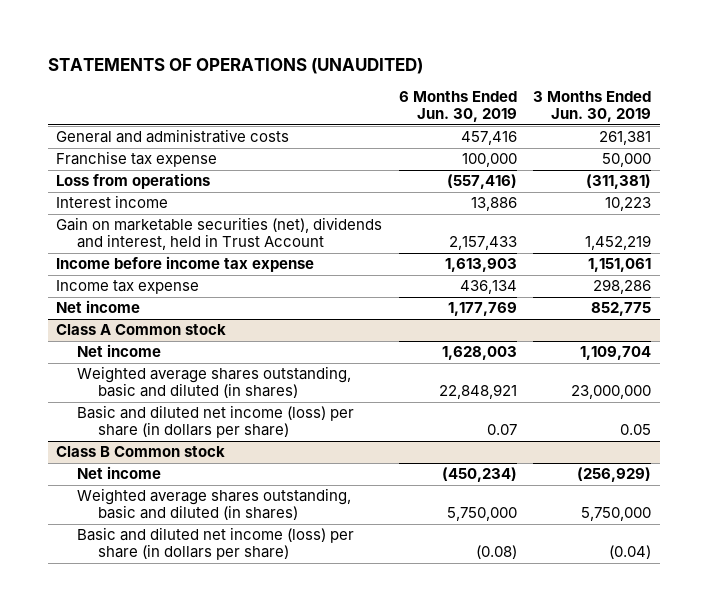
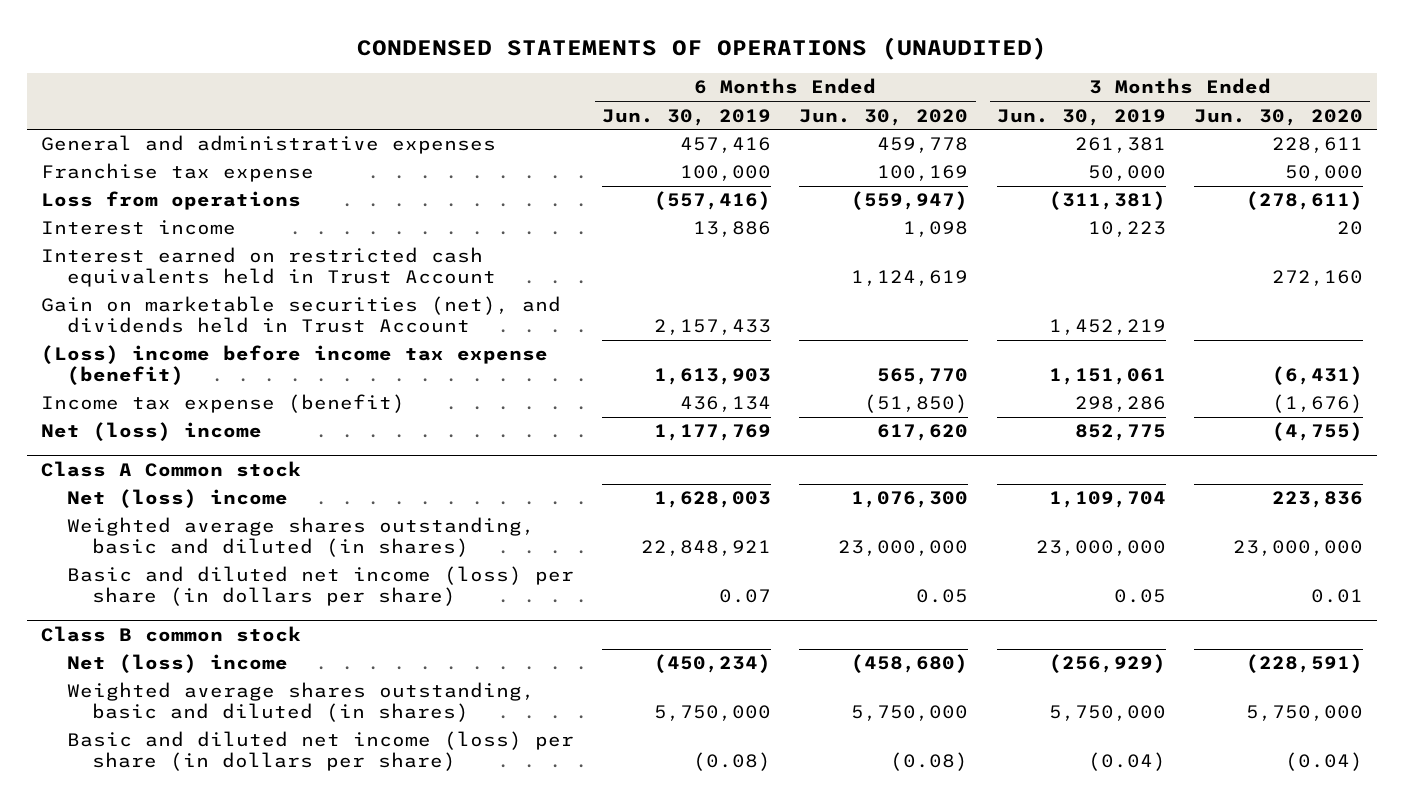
- STATEMENTS OF OPERATIONS (UNAUDITED)
+ CONDENSED STATEMENTS OF OPERATIONS (UNAUDITED)
- | 6 Months Ended Jun. 30, 2019 | 3 Months Ended Jun. 30, 2019
+ | 6 Months Ended Jun. 30, 2019 | 6 Months Ended Jun. 30, 2020 | 3 Months Ended Jun. 30, 2019 | 3 Months Ended Jun. 30, 2020
- General and administrative costs | 457,416 | 261,381
+ General and administrative expenses | 457,416 | 459,778 | 261,381 | 228,611
- Gain on marketable securities (net), dividends and interest, held in Trust Account | 2,157,433 | 1,452,219
- Income before income tax expense | 1,613,903 | 1,151,061
- Income tax expense | 436,134 | 298,286
- Net income | 1,177,769 | 852,775
+ Interest earned on restricted cash equivalents held in Trust Account | | 1,124,619 | | 272,160
+ Gain on marketable securities (net), and dividends held in Trust Account | 2,157,433 | | 1,452,219 |
+ (Loss) income before income tax expense (benefit) | 1,613,903 | 565,770 | 1,151,061 | (6,431)
+ Income tax expense (benefit) | 436,134 | (51,850) | 298,286 | (1,676)
+ Net (loss) income | 1,177,769 | 617,620 | 852,775 | (4,755)
@ Class A Common stock
- Net income | 1,628,003 | 1,109,704
+ Net (loss) income | 1,628,003 | 1,076,300 | 1,109,704 | 223,836
- Class B Common stock
- Net income | (450,234) | (256,929)
+ Class B common stock
+ Net (loss) income | (450,234) | (458,680) | (256,929) | (228,591)

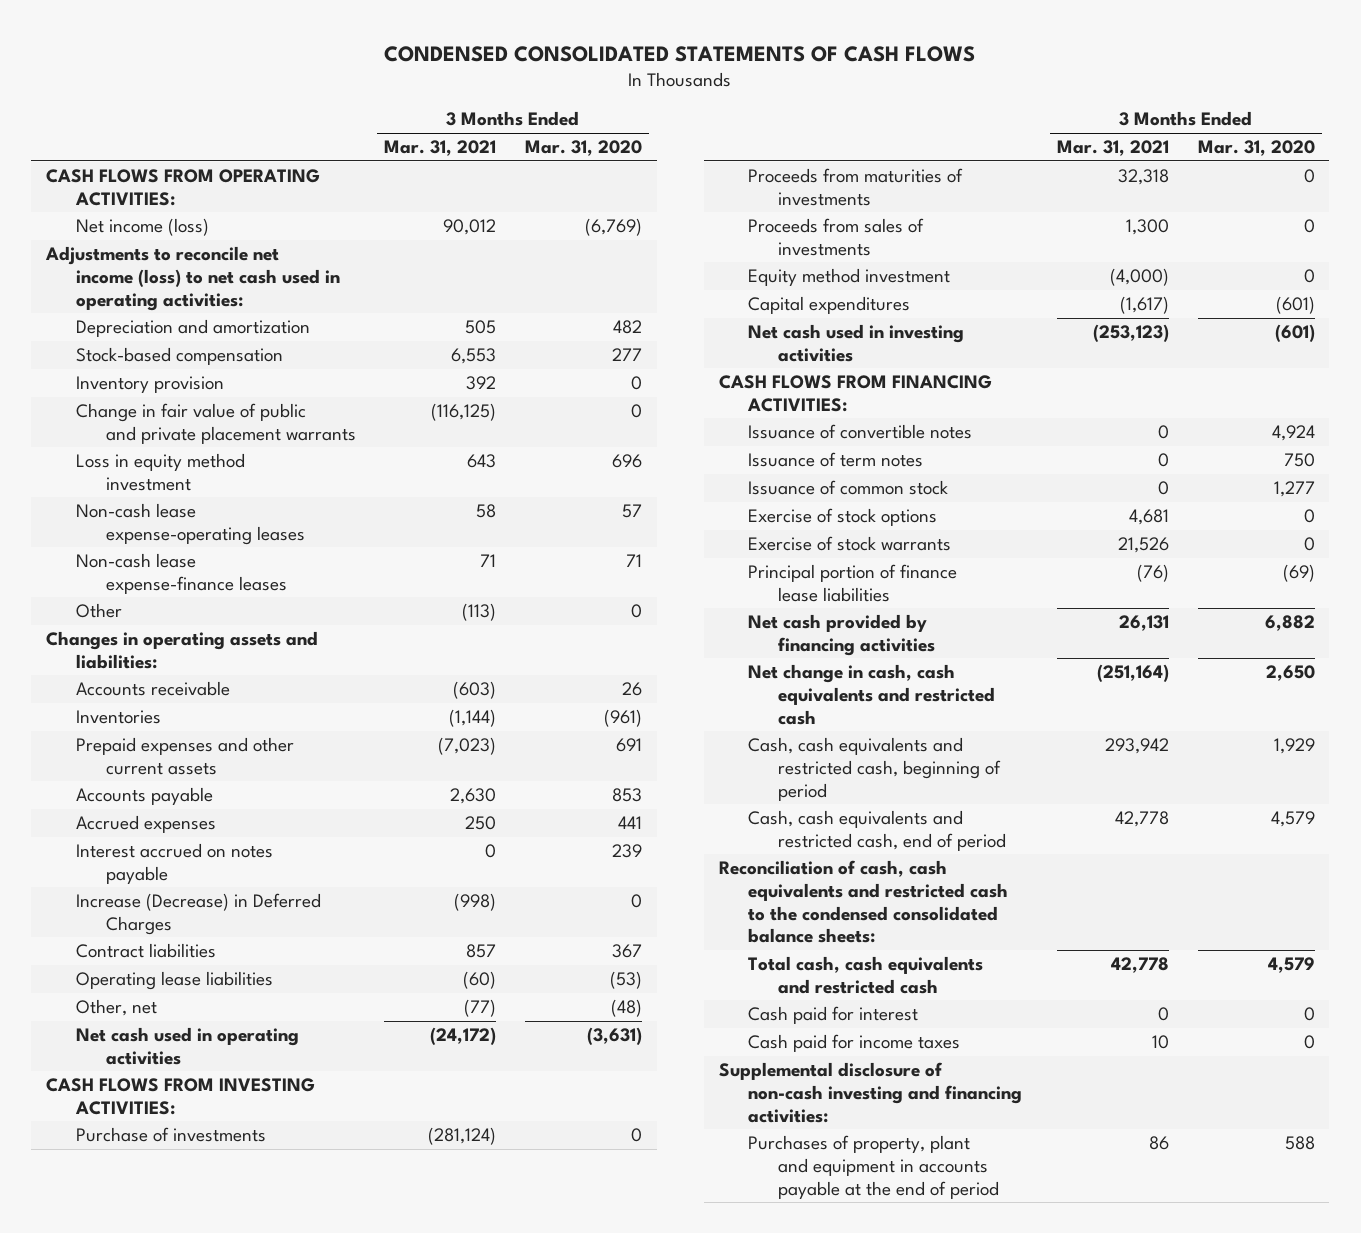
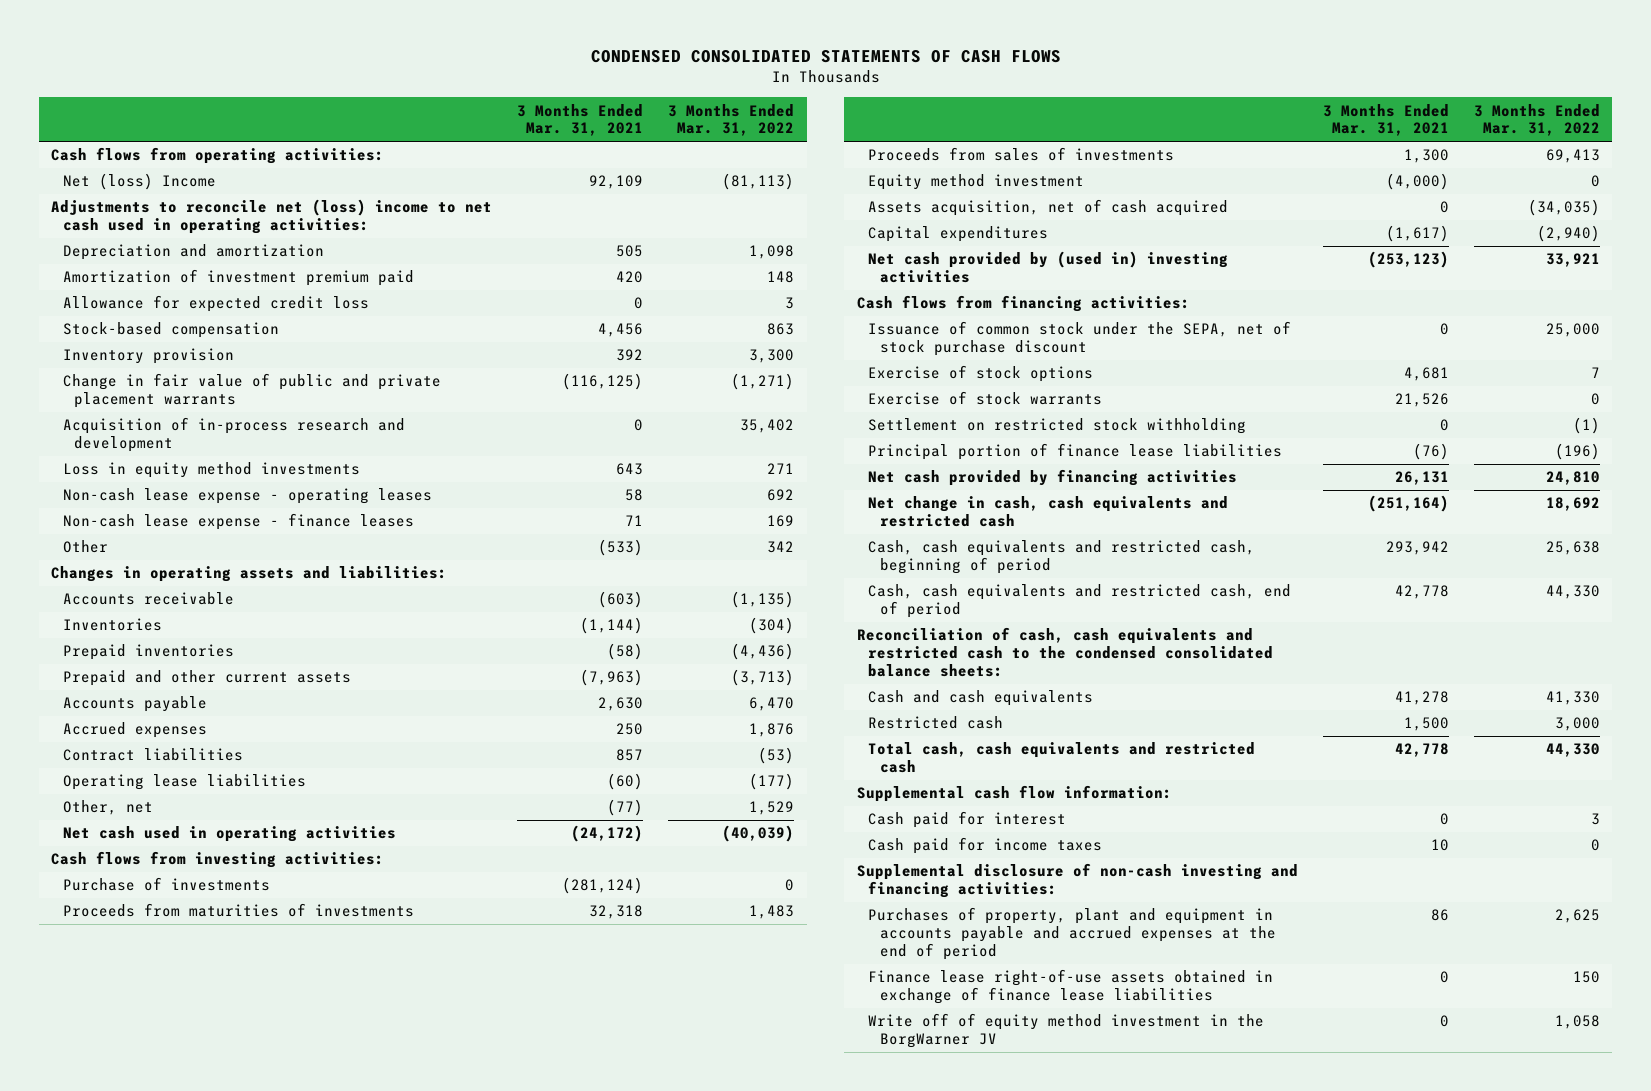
- | 3 Months Ended Mar. 31, 2021 | 3 Months Ended Mar. 31, 2020
+ | 3 Months Ended Mar. 31, 2021 | 3 Months Ended Mar. 31, 2022
- CASH FLOWS FROM OPERATING ACTIVITIES:
- Net income (loss) | 90,012 | (6,769)
- Adjustments to reconcile net income (loss) to net cash used in operating activities:
+ Cash flows from operating activities:
+ Net (loss) Income | 92,109 | (81,113)
+ Adjustments to reconcile net (loss) income to net cash used in operating activities:
- Stock-based compensation | 6,553 | 277
+ Amortization of investment premium paid | 420 | 148
+ Allowance for expected credit loss | 0 | 3
+ Stock-based compensation | 4,456 | 863
- Loss in equity method investment | 643 | 696
- Non-cash lease expense-operating leases | 58 | 57
- Non-cash lease expense-finance leases | 71 | 71
- Other | (113) | 0
+ Acquisition of in-process research and development | 0 | 35,402
+ Loss in equity method investments | 643 | 271
+ Non-cash lease expense - operating leases | 58 | 692
+ Non-cash lease expense - finance leases | 71 | 169
+ Other | (533) | 342
- Prepaid expenses and other current assets | (7,023) | 691
+ Prepaid inventories | (58) | (4,436)
+ Prepaid and other current assets | (7,963) | (3,713)
- Interest accrued on notes payable | 0 | 239
- Increase (Decrease) in Deferred Charges | (998) | 0
- CASH FLOWS FROM INVESTING ACTIVITIES:
+ Cash flows from investing activities:
+ Assets acquisition, net of cash acquired | 0 | (34,035)
- Net cash used in investing activities | (253,123) | (601)
- CASH FLOWS FROM FINANCING ACTIVITIES:
- Issuance of convertible notes | 0 | 4,924
- Issuance of term notes | 0 | 750
- Issuance of common stock | 0 | 1,277
+ Net cash provided by (used in) investing activities | (253,123) | 33,921
+ Cash flows from financing activities:
+ Issuance of common stock under the SEPA, net of stock purchase discount | 0 | 25,000
+ Settlement on restricted stock withholding | 0 | (1)
+ Cash and cash equivalents | 41,278 | 41,330
+ Restricted cash | 1,500 | 3,000
+ Supplemental cash flow information:
- Purchases of property, plant and equipment in accounts payable at the end of period | 86 | 588
+ Purchases of property, plant and equipment in accounts payable and accrued expenses at the end of period | 86 | 2,625
+ Finance lease right-of-use assets obtained in exchange of finance lease liabilities | 0 | 150
+ Write off of equity method investment in the BorgWarner JV | 0 | 1,058

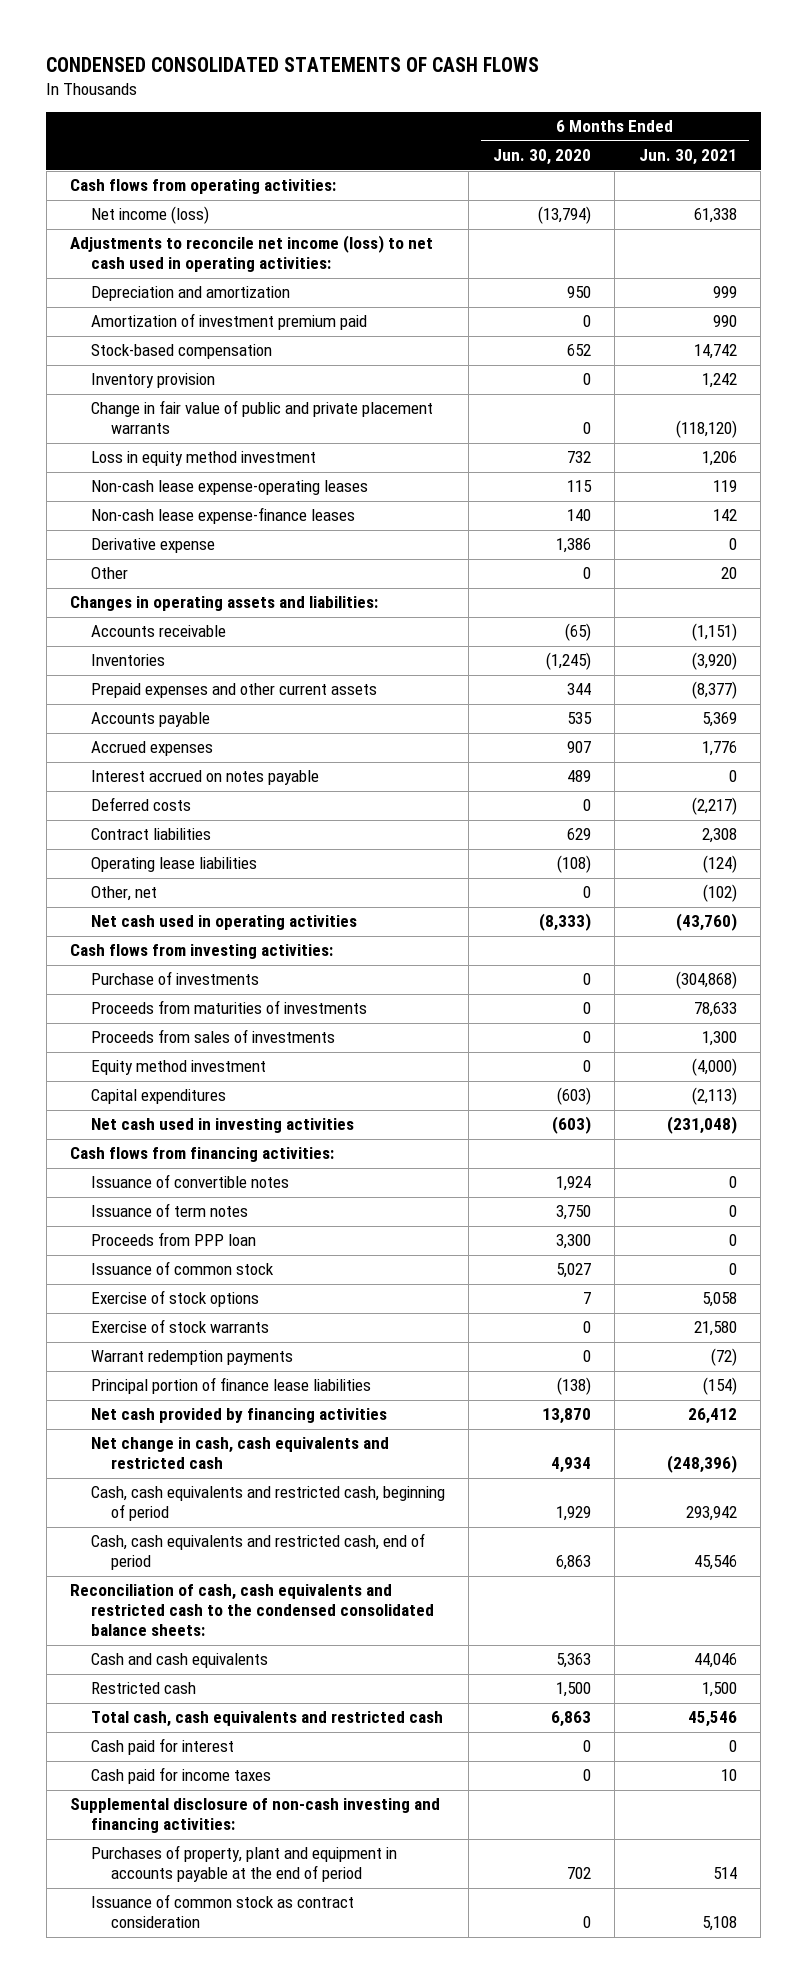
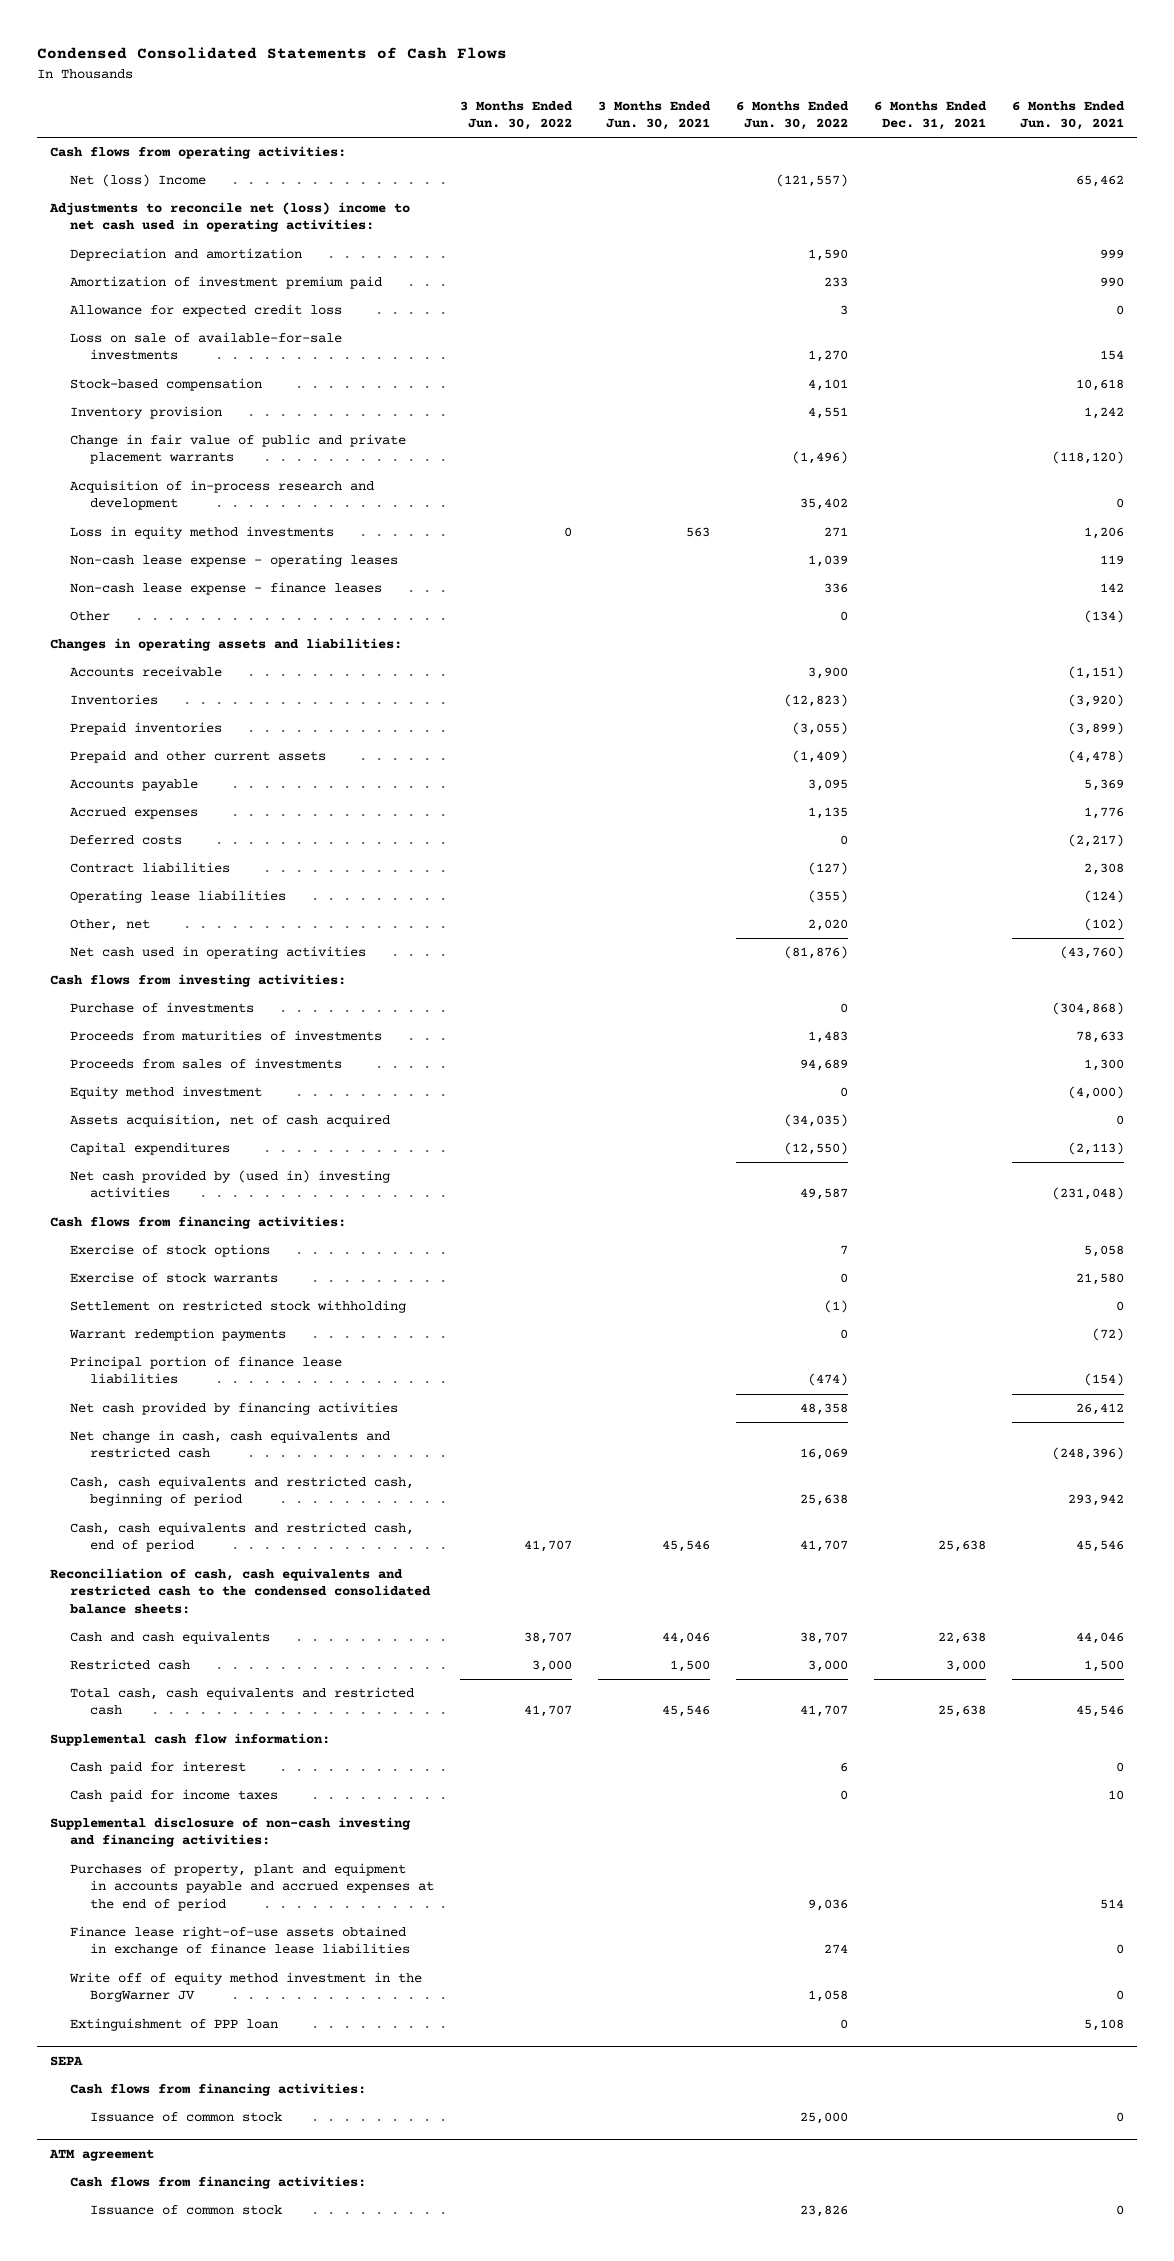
- CONDENSED CONSOLIDATED STATEMENTS OF CASH FLOWS
+ Condensed Consolidated Statements of Cash Flows
- | 6 Months Ended Jun. 30, 2020 | 6 Months Ended Jun. 30, 2021
+ | 3 Months Ended Jun. 30, 2022 | 3 Months Ended Jun. 30, 2021 | 6 Months Ended Jun. 30, 2022 | 6 Months Ended Dec. 31, 2021 | 6 Months Ended Jun. 30, 2021
- Net income (loss) | (13,794) | 61,338
- Adjustments to reconcile net income (loss) to net cash used in operating activities:
+ Net (loss) Income | | | (121,557) | | 65,462
+ Adjustments to reconcile net (loss) income to net cash used in operating activities:
- Stock-based compensation | 652 | 14,742
+ Allowance for expected credit loss | | | 3 | | 0
+ Loss on sale of available-for-sale investments | | | 1,270 | | 154
+ Stock-based compensation | | | 4,101 | | 10,618
- Loss in equity method investment | 732 | 1,206
- Non-cash lease expense-operating leases | 115 | 119
- Non-cash lease expense-finance leases | 140 | 142
- Derivative expense | 1,386 | 0
- Other | 0 | 20
+ Acquisition of in-process research and development | | | 35,402 | | 0
+ Loss in equity method investments | 0 | 563 | 271 | | 1,206
+ Non-cash lease expense - operating leases | | | 1,039 | | 119
+ Non-cash lease expense - finance leases | | | 336 | | 142
+ Other | | | 0 | | (134)
- Prepaid expenses and other current assets | 344 | (8,377)
+ Prepaid inventories | | | (3,055) | | (3,899)
+ Prepaid and other current assets | | | (1,409) | | (4,478)
- Interest accrued on notes payable | 489 | 0
+ Assets acquisition, net of cash acquired | | | (34,035) | | 0
- Net cash used in investing activities | (603) | (231,048)
+ Net cash provided by (used in) investing activities | | | 49,587 | | (231,048)
- Issuance of convertible notes | 1,924 | 0
- Issuance of term notes | 3,750 | 0
- Proceeds from PPP loan | 3,300 | 0
- Issuance of common stock | 5,027 | 0
+ Settlement on restricted stock withholding | | | (1) | | 0
+ Supplemental cash flow information:
- Purchases of property, plant and equipment in accounts payable at the end of period | 702 | 514
- Issuance of common stock as contract consideration | 0 | 5,108
+ Purchases of property, plant and equipment in accounts payable and accrued expenses at the end of period | | | 9,036 | | 514
+ Finance lease right-of-use assets obtained in exchange of finance lease liabilities | | | 274 | | 0
+ Write off of equity method investment in the BorgWarner JV | | | 1,058 | | 0
+ Extinguishment of PPP loan | | | 0 | | 5,108
+ SEPA
+ Cash flows from financing activities:
+ Issuance of common stock | | | 25,000 | | 0
+ ATM agreement
+ Cash flows from financing activities:
+ Issuance of common stock | | | 23,826 | | 0

